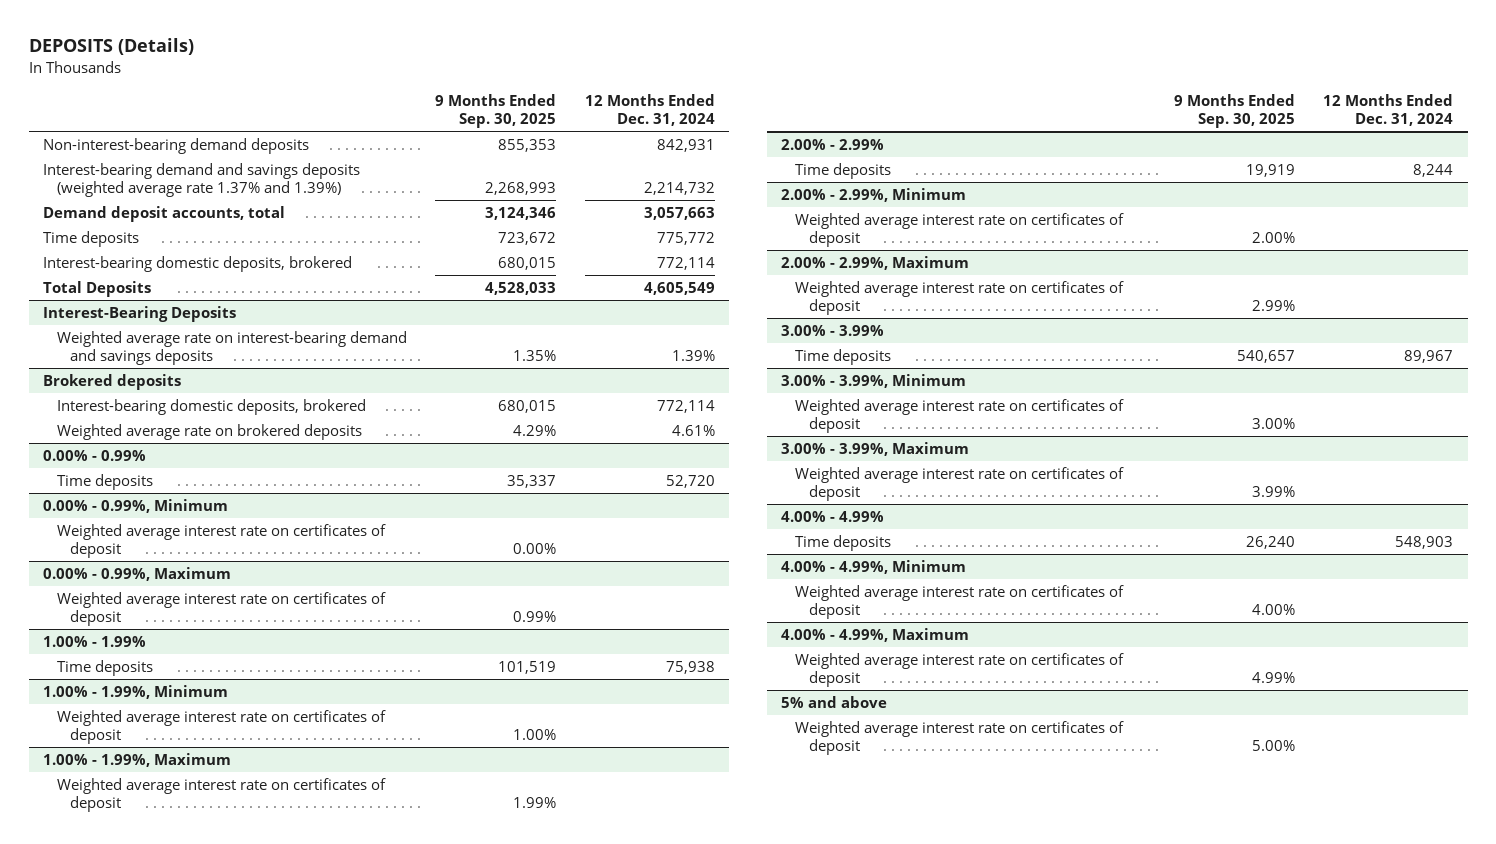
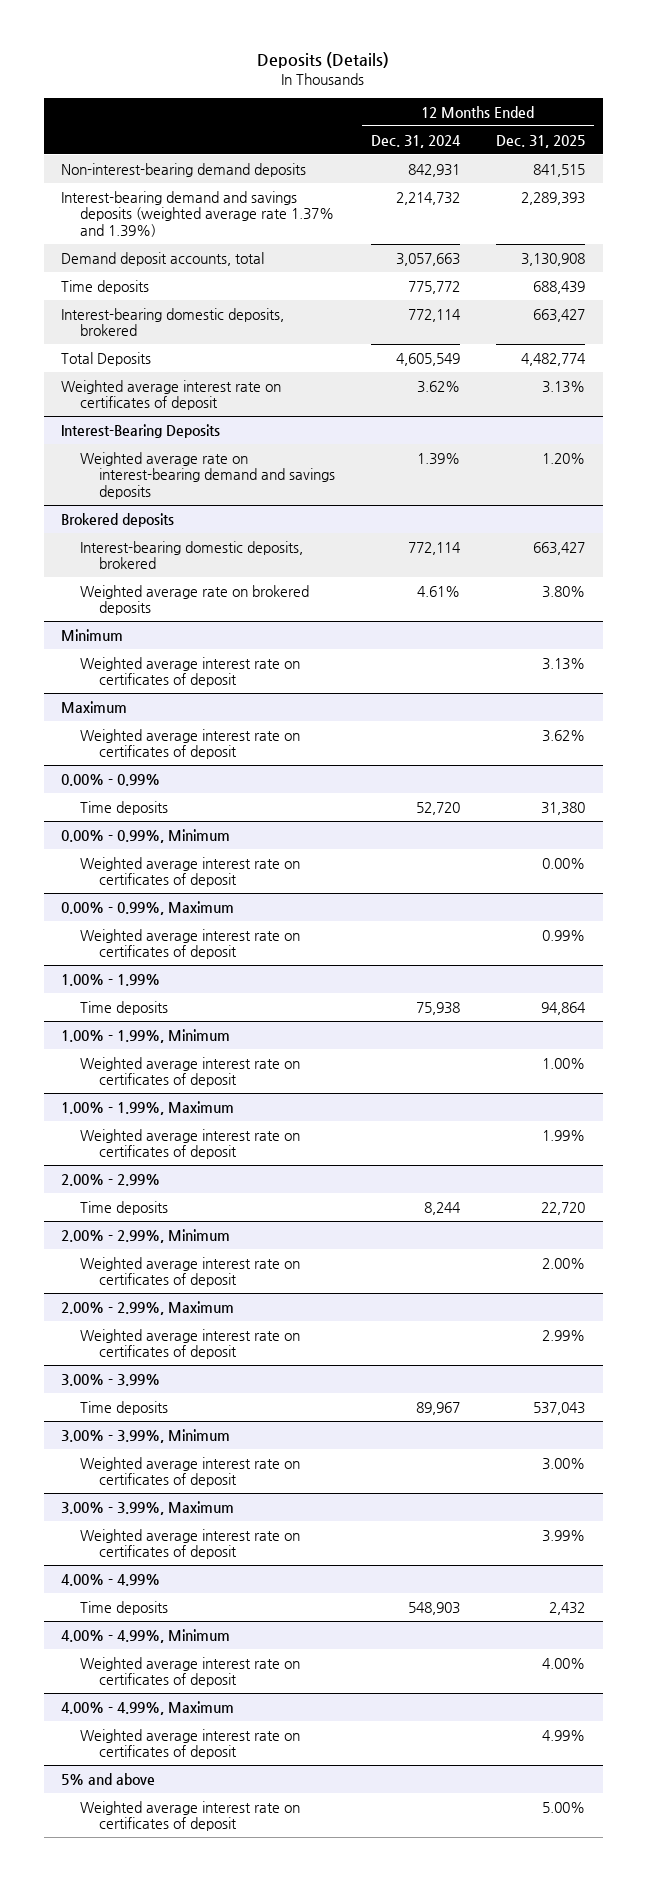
- DEPOSITS (Details)
+ Deposits (Details)
- | 9 Months Ended Sep. 30, 2025 | 12 Months Ended Dec. 31, 2024
+ | 12 Months Ended Dec. 31, 2024 | 12 Months Ended Dec. 31, 2025
+ Weighted average interest rate on certificates of deposit | 3.62% | 3.13%
+ Minimum
+ Weighted average interest rate on certificates of deposit | | 3.13%
+ Maximum
+ Weighted average interest rate on certificates of deposit | | 3.62%

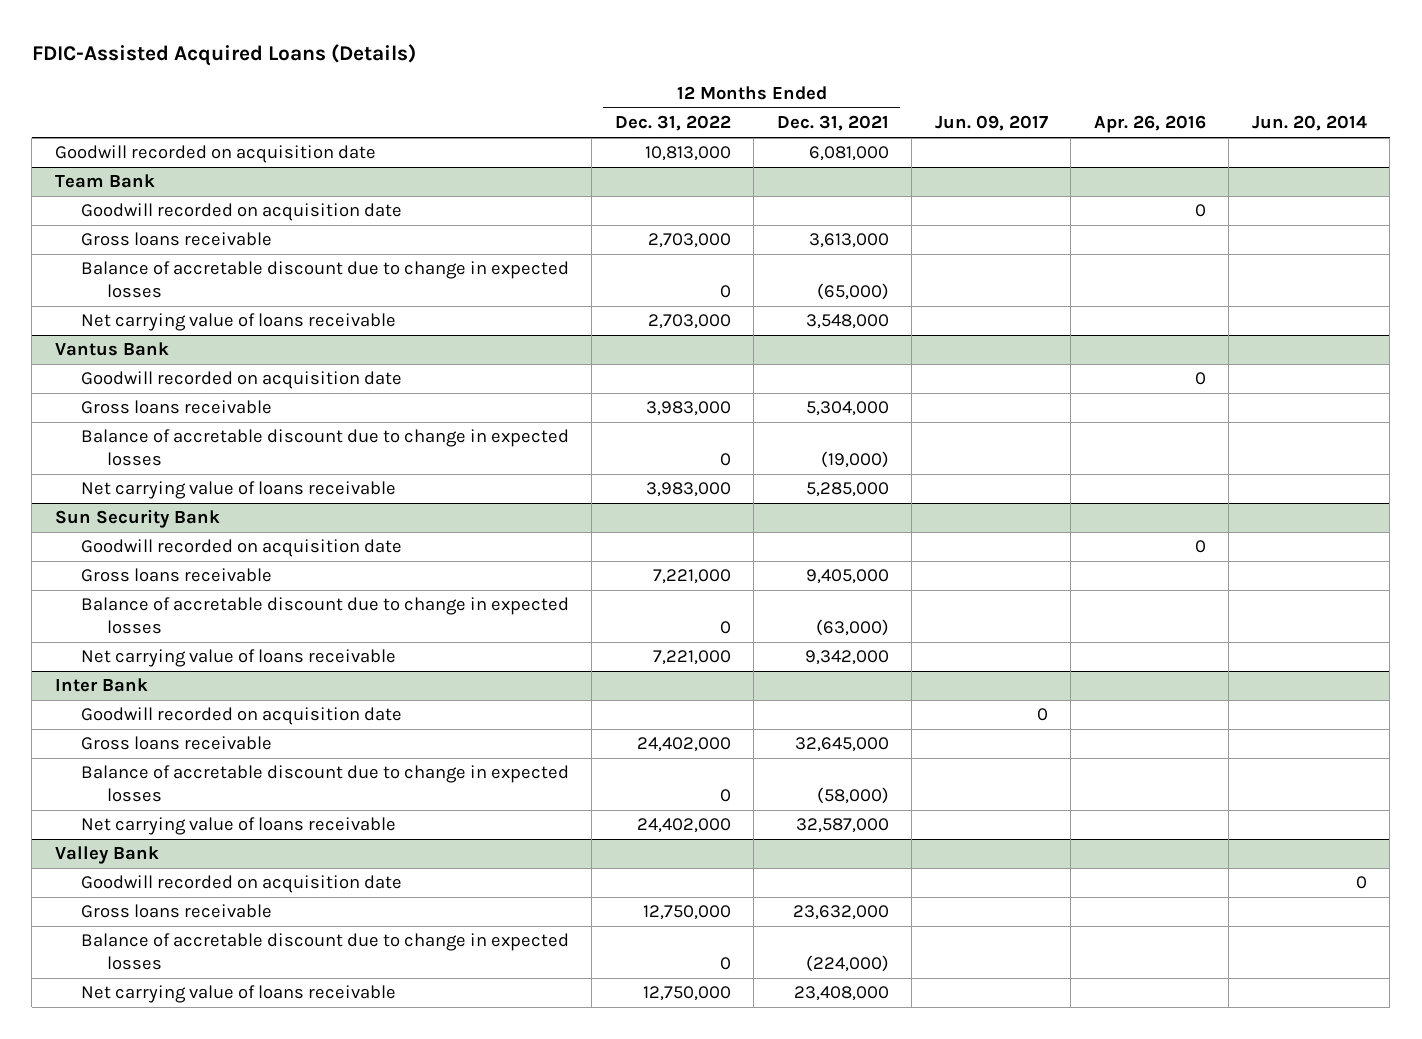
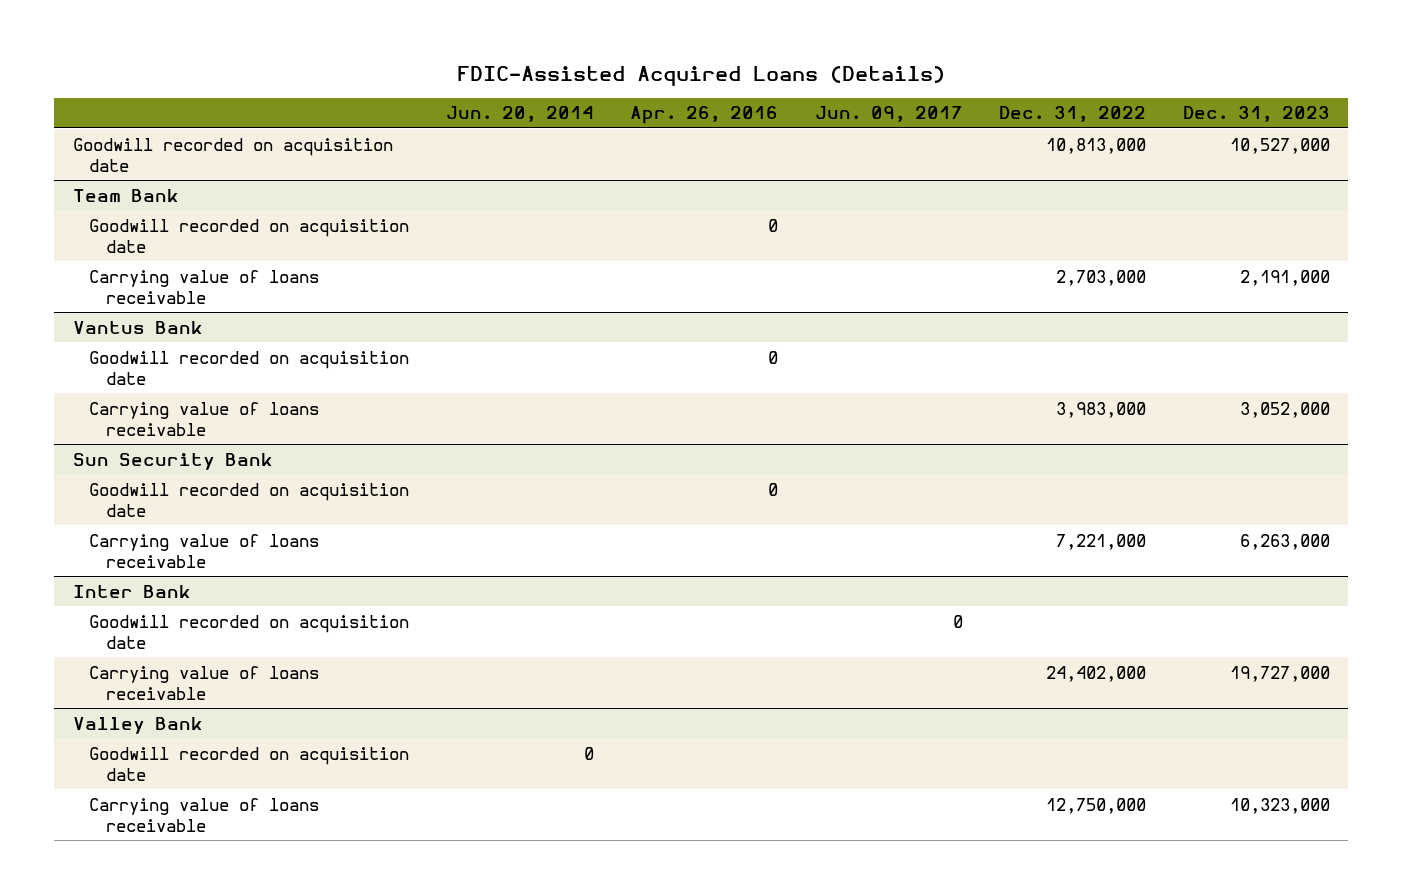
- | 12 Months Ended Dec. 31, 2022 | 12 Months Ended Dec. 31, 2021 | Jun. 09, 2017 | Apr. 26, 2016 | Jun. 20, 2014
+ | Jun. 20, 2014 | Apr. 26, 2016 | Jun. 09, 2017 | Dec. 31, 2022 | Dec. 31, 2023
@ Team Bank
- Gross loans receivable | 2,703,000 | 3,613,000 | | |
- Balance of accretable discount due to change in expected losses | 0 | (65,000) | | |
- Net carrying value of loans receivable | 2,703,000 | 3,548,000 | | |
+ Carrying value of loans receivable | | | | 2,703,000 | 2,191,000
@ Vantus Bank
- Gross loans receivable | 3,983,000 | 5,304,000 | | |
- Balance of accretable discount due to change in expected losses | 0 | (19,000) | | |
- Net carrying value of loans receivable | 3,983,000 | 5,285,000 | | |
+ Carrying value of loans receivable | | | | 3,983,000 | 3,052,000
@ Sun Security Bank
- Gross loans receivable | 7,221,000 | 9,405,000 | | |
- Balance of accretable discount due to change in expected losses | 0 | (63,000) | | |
- Net carrying value of loans receivable | 7,221,000 | 9,342,000 | | |
+ Carrying value of loans receivable | | | | 7,221,000 | 6,263,000
@ Inter Bank
- Gross loans receivable | 24,402,000 | 32,645,000 | | |
- Balance of accretable discount due to change in expected losses | 0 | (58,000) | | |
- Net carrying value of loans receivable | 24,402,000 | 32,587,000 | | |
+ Carrying value of loans receivable | | | | 24,402,000 | 19,727,000
@ Valley Bank
- Gross loans receivable | 12,750,000 | 23,632,000 | | |
- Balance of accretable discount due to change in expected losses | 0 | (224,000) | | |
- Net carrying value of loans receivable | 12,750,000 | 23,408,000 | | |
+ Carrying value of loans receivable | | | | 12,750,000 | 10,323,000

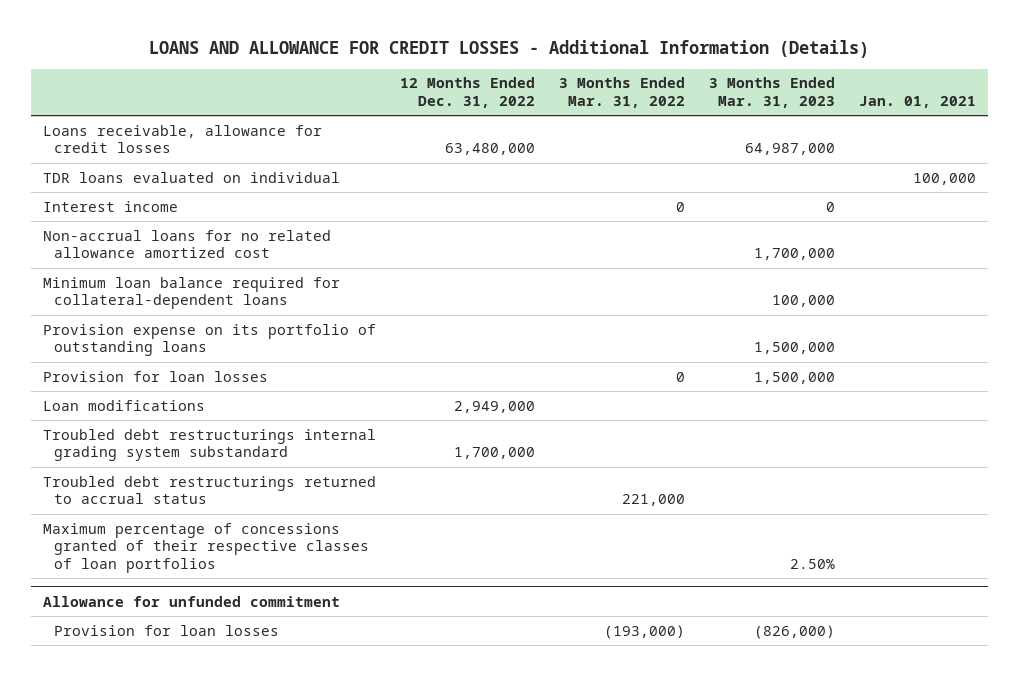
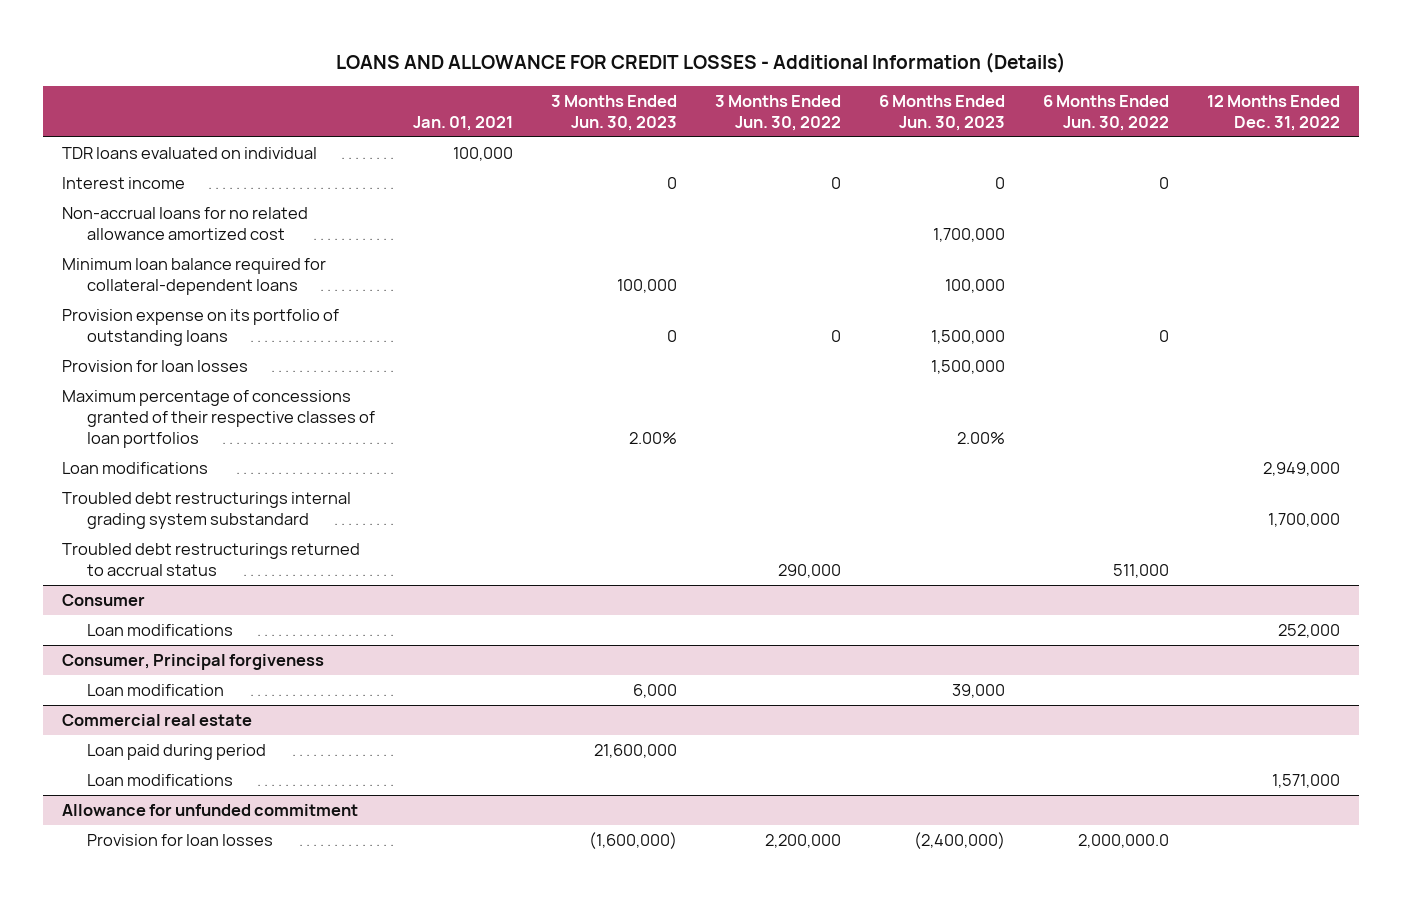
- | 12 Months Ended Dec. 31, 2022 | 3 Months Ended Mar. 31, 2022 | 3 Months Ended Mar. 31, 2023 | Jan. 01, 2021
+ | Jan. 01, 2021 | 3 Months Ended Jun. 30, 2023 | 3 Months Ended Jun. 30, 2022 | 6 Months Ended Jun. 30, 2023 | 6 Months Ended Jun. 30, 2022 | 12 Months Ended Dec. 31, 2022
- Loans receivable, allowance for credit losses | 63,480,000 | | 64,987,000 |
moved up: Maximum percentage of concessions granted of their respective classes of loan portfolios | | 2.00% | | 2.00% | |
+ Consumer
+ Loan modifications | | | | | | 252,000
+ Consumer, Principal forgiveness
+ Loan modification | | 6,000 | | 39,000 | |
+ Commercial real estate
+ Loan paid during period | | 21,600,000 | | | |
+ Loan modifications | | | | | | 1,571,000

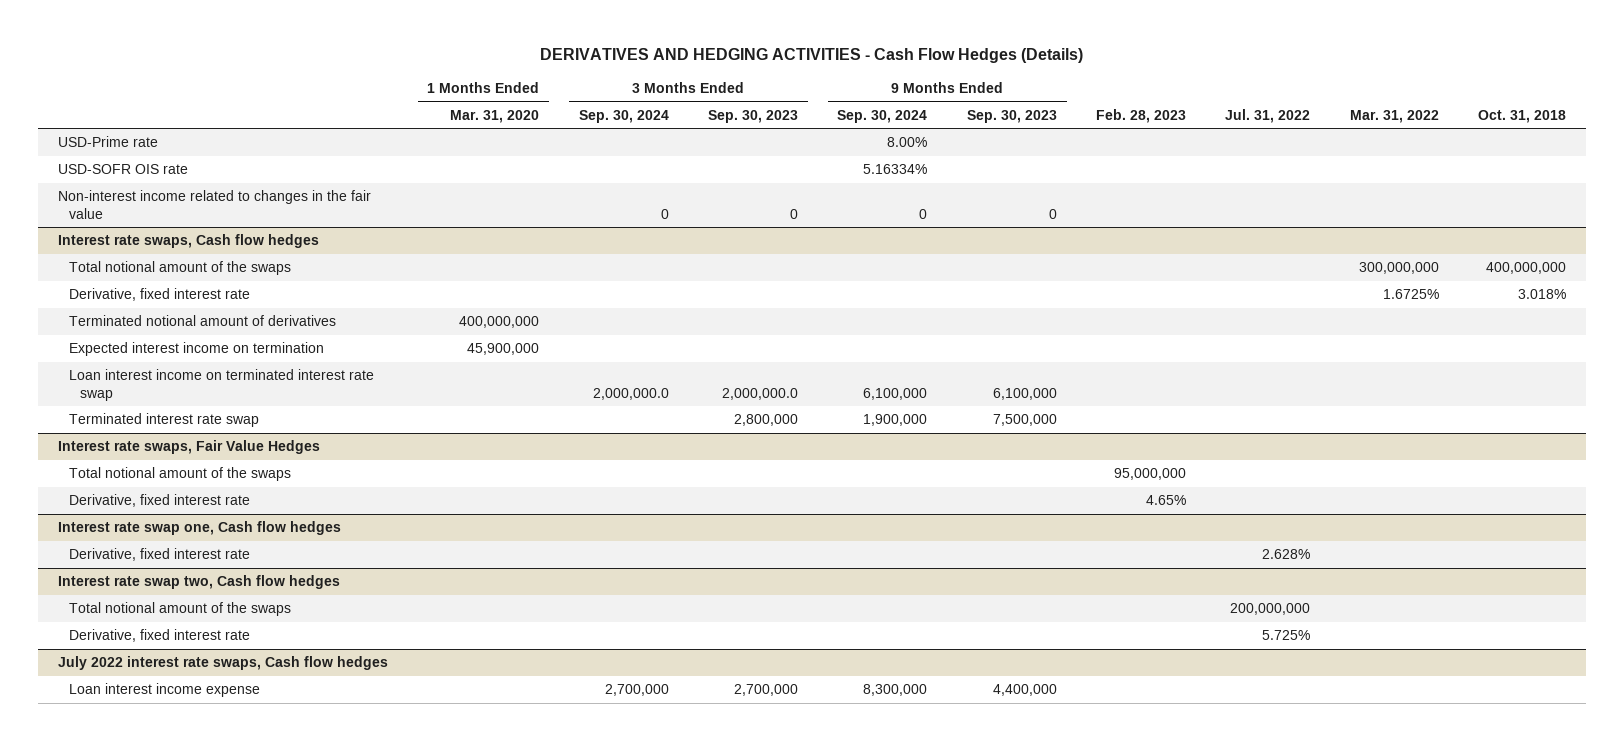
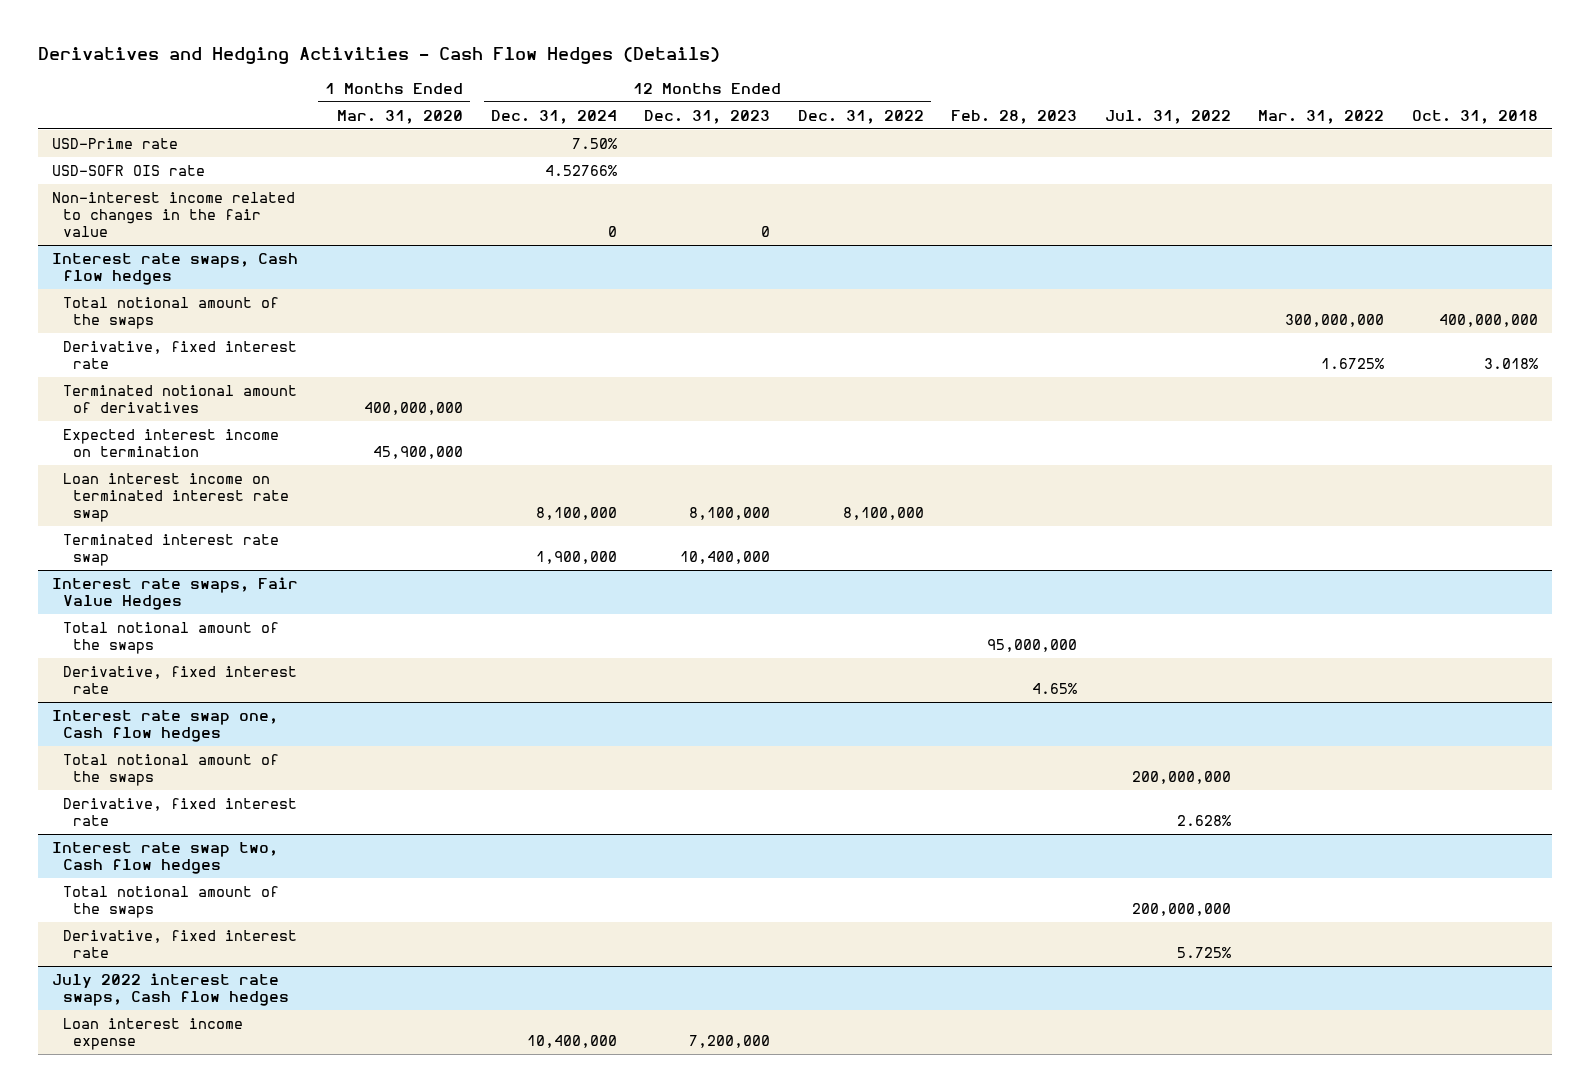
- DERIVATIVES AND HEDGING ACTIVITIES - Cash Flow Hedges (Details)
+ Derivatives and Hedging Activities - Cash Flow Hedges (Details)
- | 1 Months Ended Mar. 31, 2020 | 3 Months Ended Sep. 30, 2024 | 3 Months Ended Sep. 30, 2023 | 9 Months Ended Sep. 30, 2024 | 9 Months Ended Sep. 30, 2023 | Feb. 28, 2023 | Jul. 31, 2022 | Mar. 31, 2022 | Oct. 31, 2018
+ | 1 Months Ended Mar. 31, 2020 | 12 Months Ended Dec. 31, 2024 | 12 Months Ended Dec. 31, 2023 | 12 Months Ended Dec. 31, 2022 | Feb. 28, 2023 | Jul. 31, 2022 | Mar. 31, 2022 | Oct. 31, 2018
@ Interest rate swap one, Cash flow hedges
+ Total notional amount of the swaps | | | | | | 200,000,000 | |

